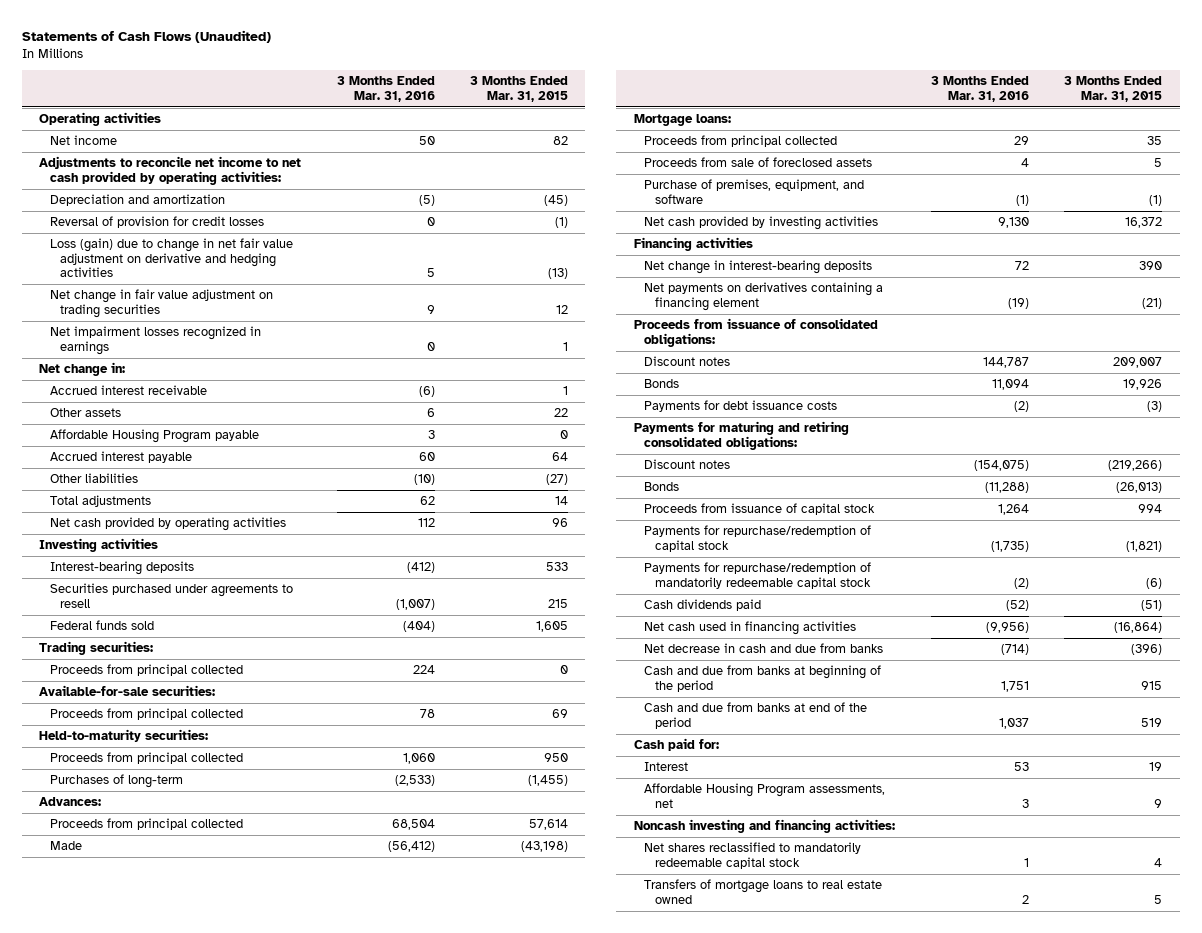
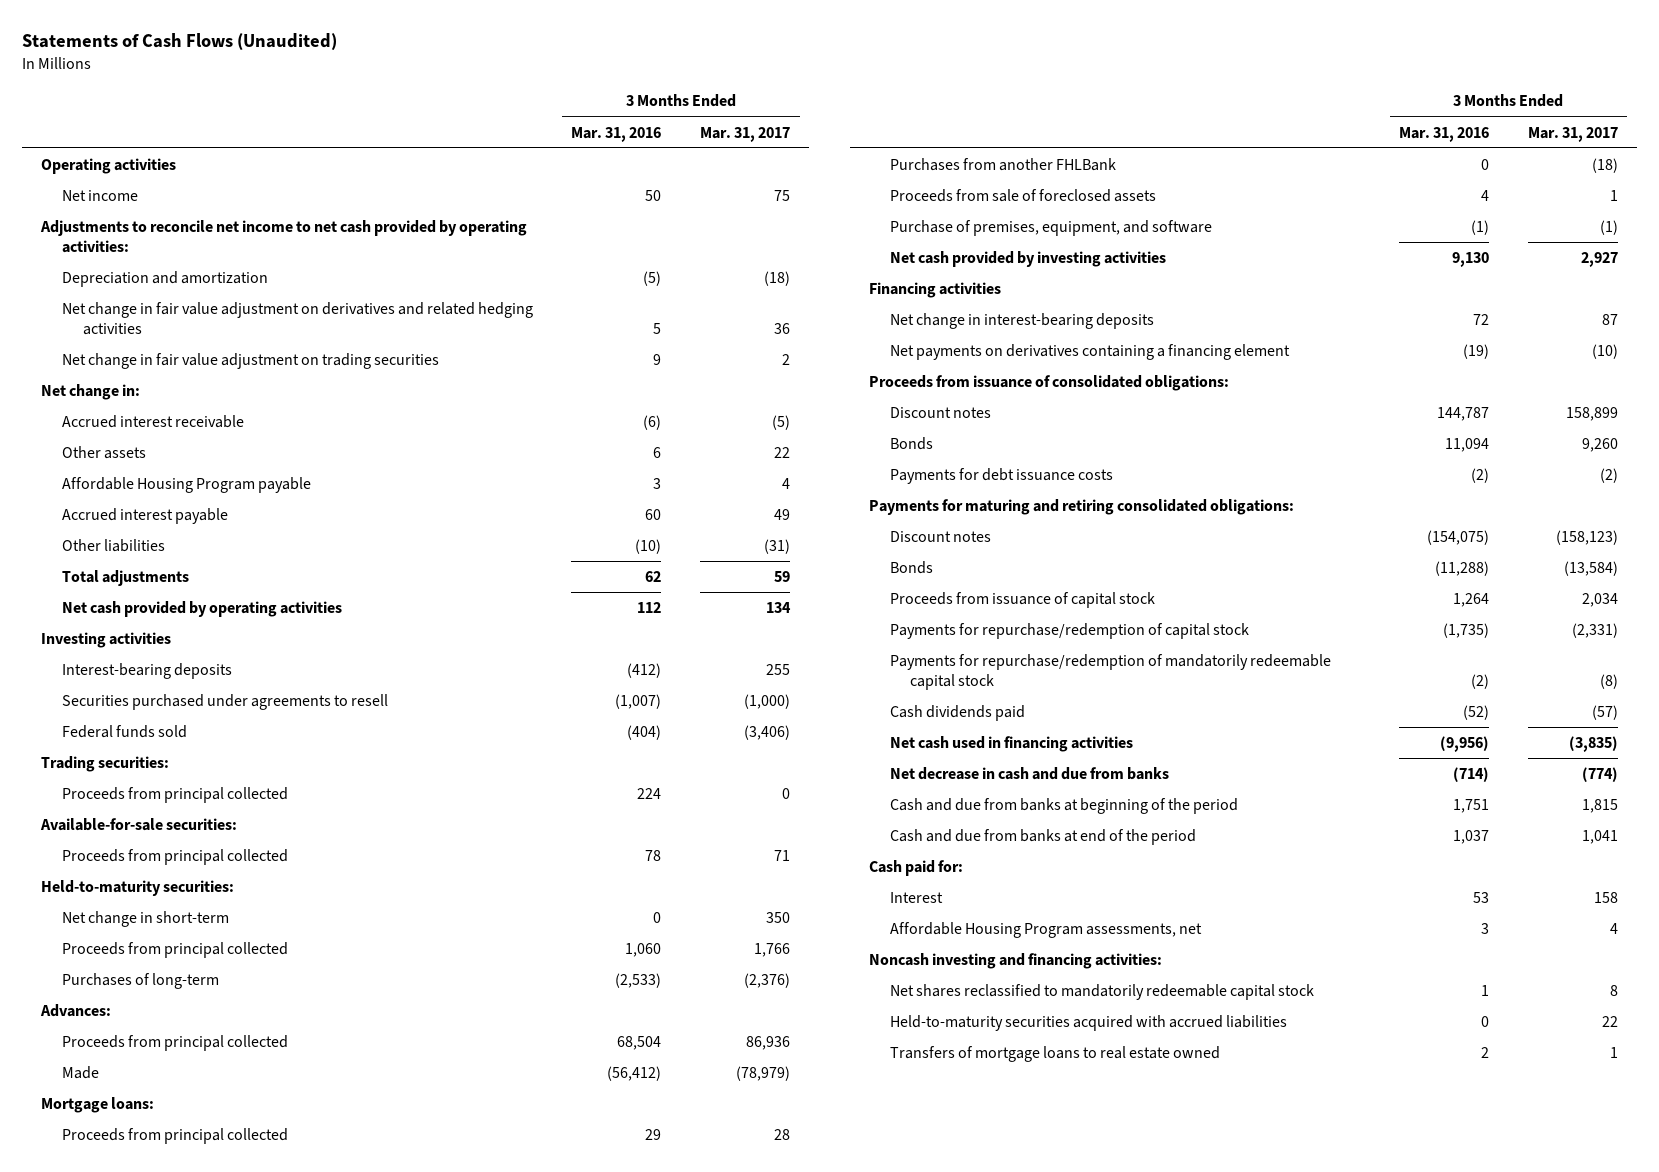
- | 3 Months Ended Mar. 31, 2016 | 3 Months Ended Mar. 31, 2015
+ | 3 Months Ended Mar. 31, 2016 | 3 Months Ended Mar. 31, 2017
- Reversal of provision for credit losses | 0 | (1)
- Loss (gain) due to change in net fair value adjustment on derivative and hedging activities | 5 | (13)
+ Net change in fair value adjustment on derivatives and related hedging activities | 5 | 36
- Net impairment losses recognized in earnings | 0 | 1
+ Net change in short-term | 0 | 350
+ Purchases from another FHLBank | 0 | (18)
+ Held-to-maturity securities acquired with accrued liabilities | 0 | 22

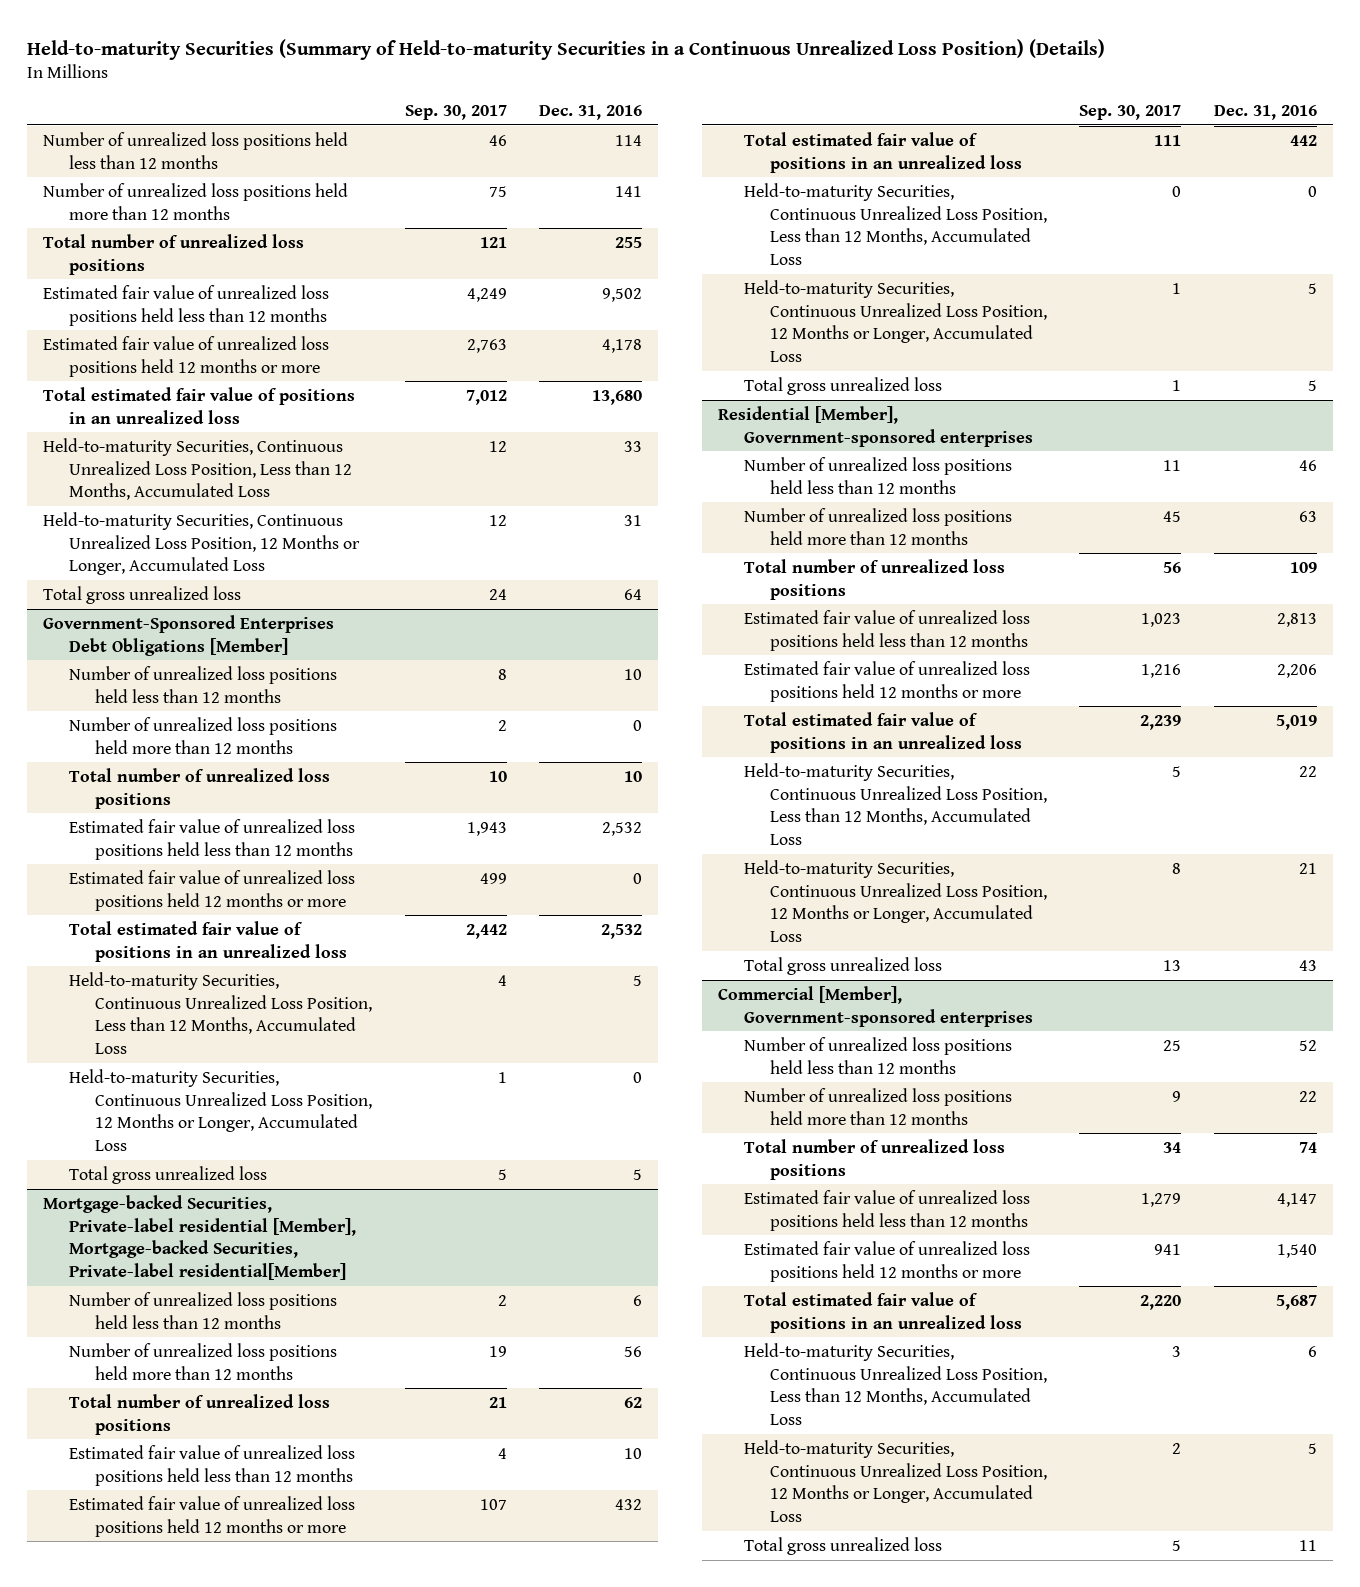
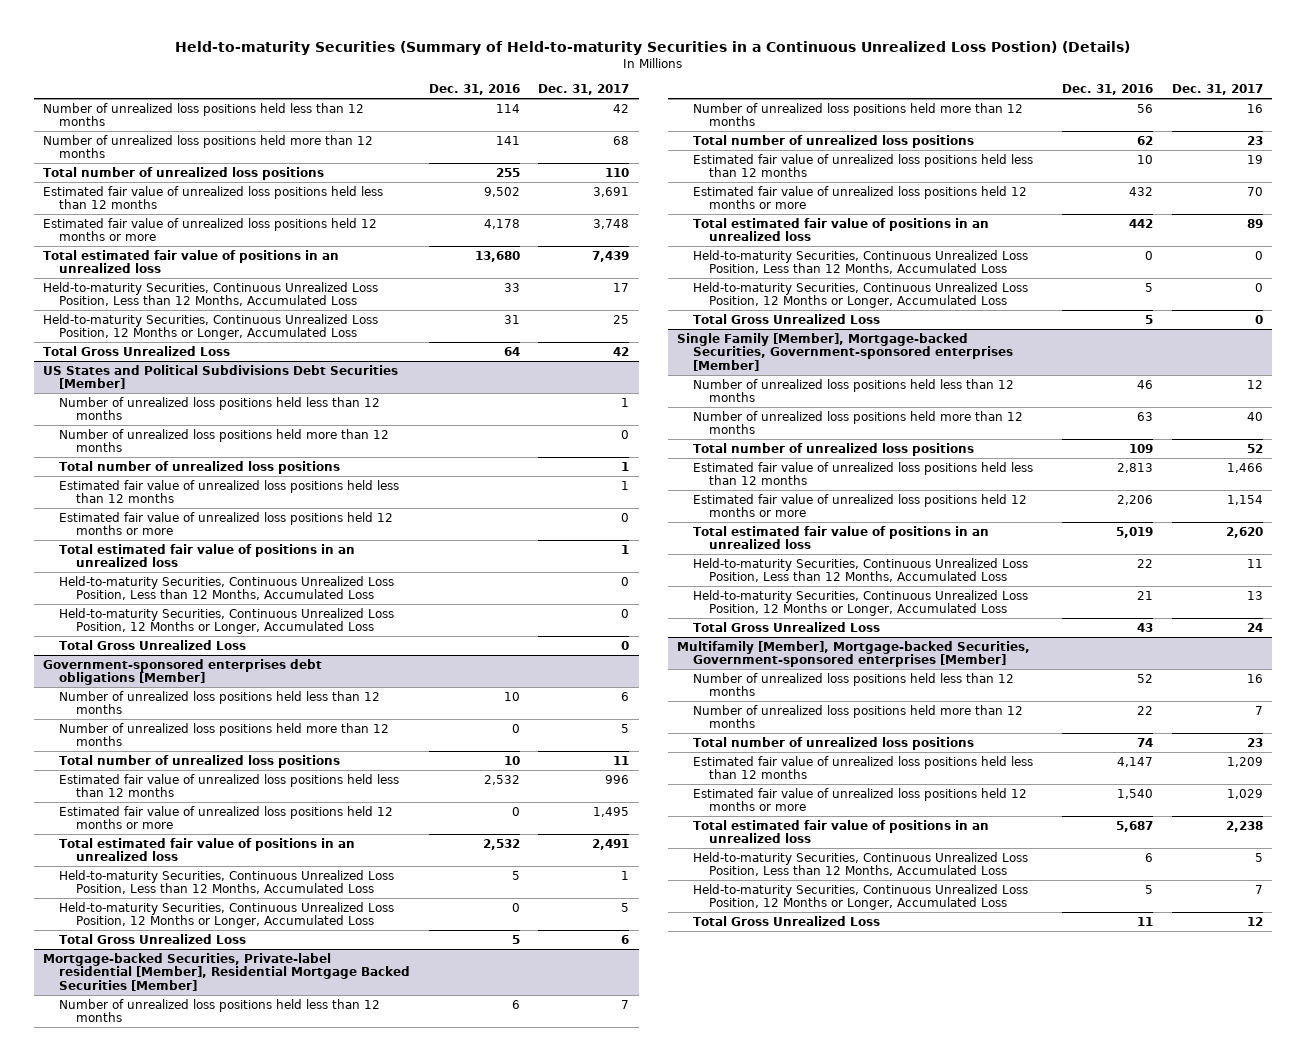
- Held-to-maturity Securities (Summary of Held-to-maturity Securities in a Continuous Unrealized Loss Position) (Details)
+ Held-to-maturity Securities (Summary of Held-to-maturity Securities in a Continuous Unrealized Loss Postion) (Details)
- | Sep. 30, 2017 | Dec. 31, 2016
+ | Dec. 31, 2016 | Dec. 31, 2017
- Total gross unrealized loss | 24 | 64
- Government-Sponsored Enterprises Debt Obligations [Member]
+ Total Gross Unrealized Loss | 64 | 42
+ US States and Political Subdivisions Debt Securities [Member]
+ Number of unrealized loss positions held less than 12 months | | 1
+ Number of unrealized loss positions held more than 12 months | | 0
+ Total number of unrealized loss positions | | 1
+ Estimated fair value of unrealized loss positions held less than 12 months | | 1
+ Estimated fair value of unrealized loss positions held 12 months or more | | 0
+ Total estimated fair value of positions in an unrealized loss | | 1
+ Held-to-maturity Securities, Continuous Unrealized Loss Position, Less than 12 Months, Accumulated Loss | | 0
+ Held-to-maturity Securities, Continuous Unrealized Loss Position, 12 Months or Longer, Accumulated Loss | | 0
+ Total Gross Unrealized Loss | | 0
+ Government-sponsored enterprises debt obligations [Member]
- Total gross unrealized loss | 5 | 5
- Mortgage-backed Securities, Private-label residential [Member], Mortgage-backed Securities, Private-label residential[Member]
+ Total Gross Unrealized Loss | 5 | 6
+ Mortgage-backed Securities, Private-label residential [Member], Residential Mortgage Backed Securities [Member]
- Total gross unrealized loss | 1 | 5
- Residential [Member], Government-sponsored enterprises
+ Total Gross Unrealized Loss | 5 | 0
+ Single Family [Member], Mortgage-backed Securities, Government-sponsored enterprises [Member]
- Total gross unrealized loss | 13 | 43
- Commercial [Member], Government-sponsored enterprises
+ Total Gross Unrealized Loss | 43 | 24
+ Multifamily [Member], Mortgage-backed Securities, Government-sponsored enterprises [Member]
- Total gross unrealized loss | 5 | 11
+ Total Gross Unrealized Loss | 11 | 12

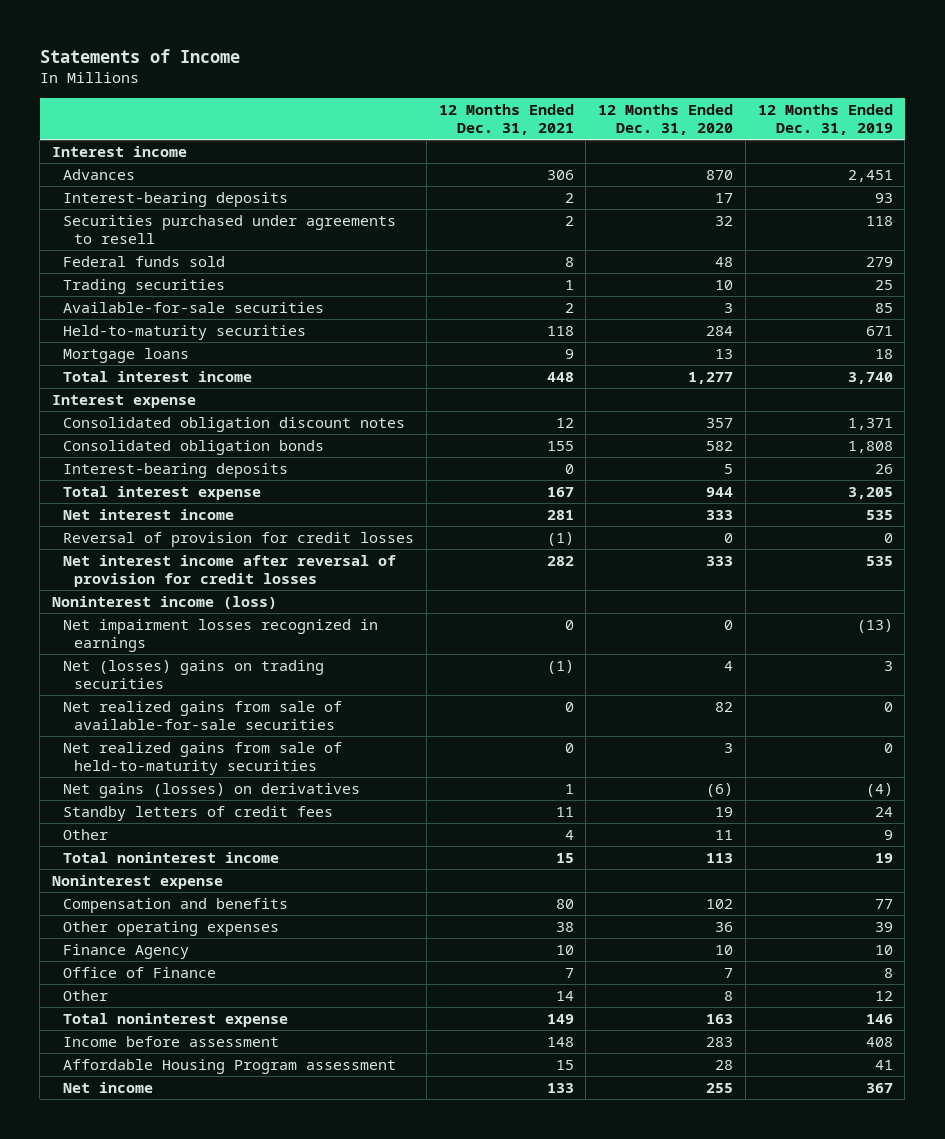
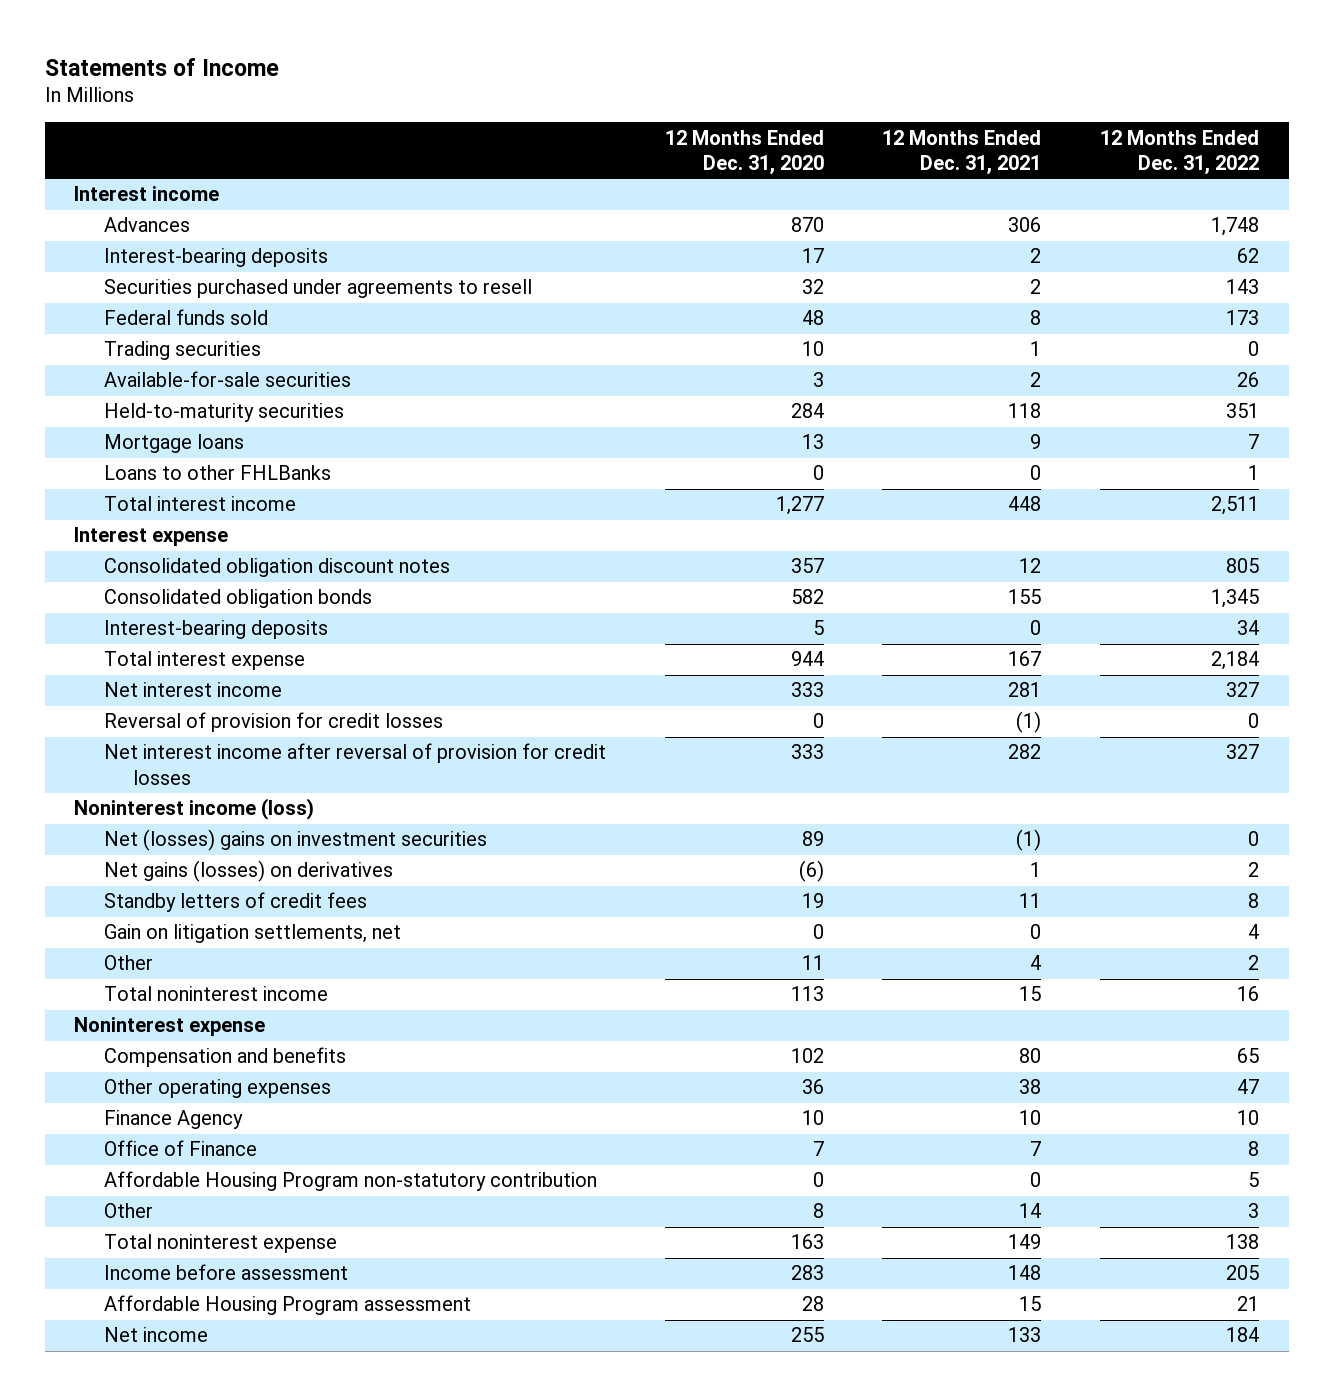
- | 12 Months Ended Dec. 31, 2021 | 12 Months Ended Dec. 31, 2020 | 12 Months Ended Dec. 31, 2019
+ | 12 Months Ended Dec. 31, 2020 | 12 Months Ended Dec. 31, 2021 | 12 Months Ended Dec. 31, 2022
+ Loans to other FHLBanks | 0 | 0 | 1
- Net impairment losses recognized in earnings | 0 | 0 | (13)
- Net (losses) gains on trading securities | (1) | 4 | 3
- Net realized gains from sale of available-for-sale securities | 0 | 82 | 0
- Net realized gains from sale of held-to-maturity securities | 0 | 3 | 0
+ Net (losses) gains on investment securities | 89 | (1) | 0
+ Gain on litigation settlements, net | 0 | 0 | 4
+ Affordable Housing Program non-statutory contribution | 0 | 0 | 5

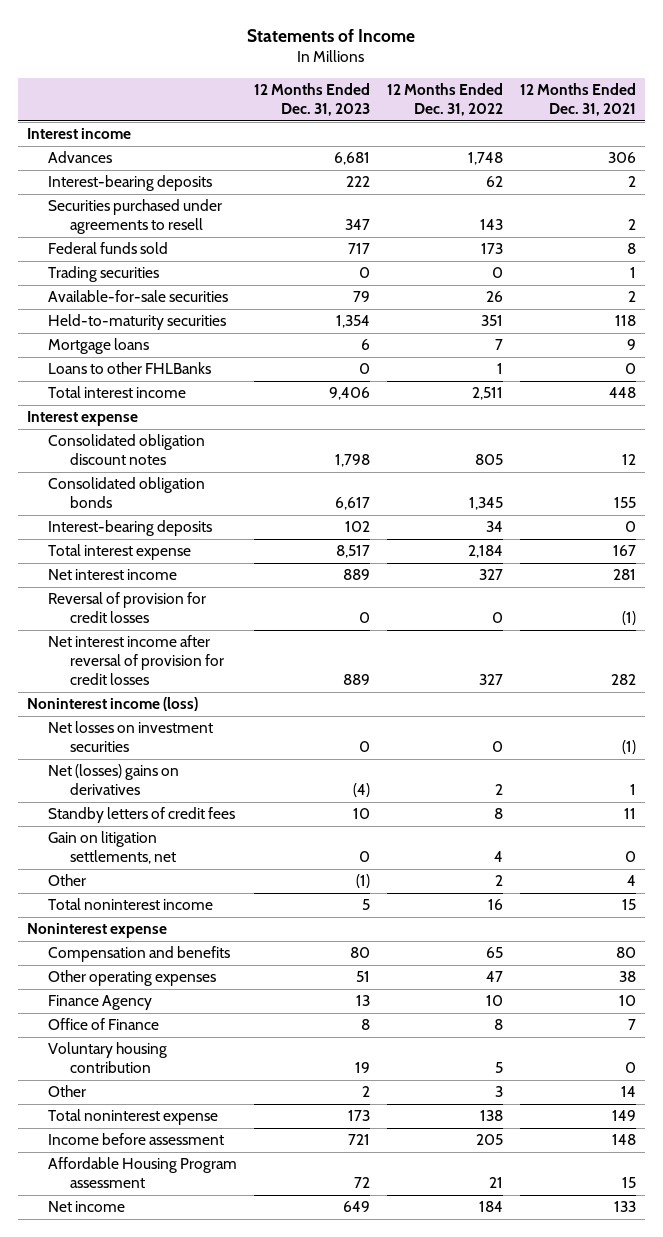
- | 12 Months Ended Dec. 31, 2020 | 12 Months Ended Dec. 31, 2021 | 12 Months Ended Dec. 31, 2022
+ | 12 Months Ended Dec. 31, 2023 | 12 Months Ended Dec. 31, 2022 | 12 Months Ended Dec. 31, 2021
- Net (losses) gains on investment securities | 89 | (1) | 0
- Net gains (losses) on derivatives | (6) | 1 | 2
+ Net losses on investment securities | 0 | 0 | (1)
+ Net (losses) gains on derivatives | (4) | 2 | 1
- Affordable Housing Program non-statutory contribution | 0 | 0 | 5
+ Voluntary housing contribution | 19 | 5 | 0

